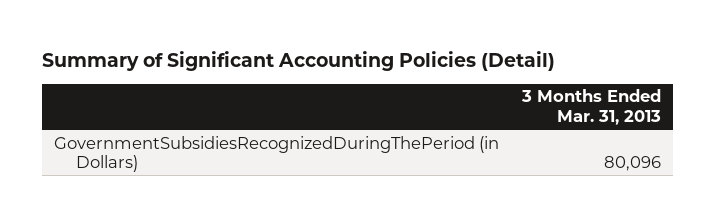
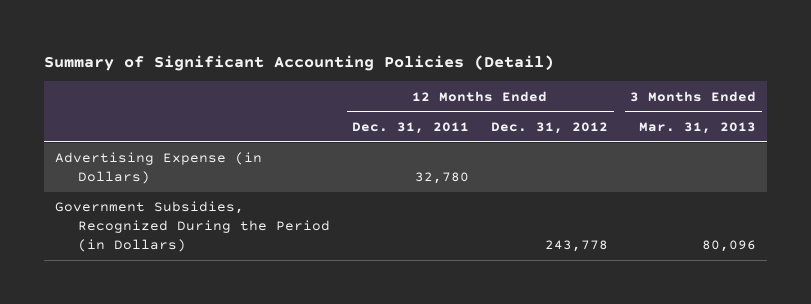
- | 3 Months Ended Mar. 31, 2013
+ | 12 Months Ended Dec. 31, 2011 | 12 Months Ended Dec. 31, 2012 | 3 Months Ended Mar. 31, 2013
- GovernmentSubsidiesRecognizedDuringThePeriod (in Dollars) | 80,096
+ Advertising Expense (in Dollars) | 32,780 | |
+ Government Subsidies, Recognized During the Period (in Dollars) | | 243,778 | 80,096

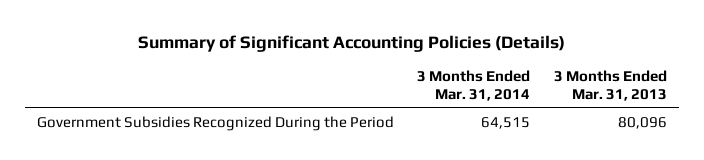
- Summary of Significant Accounting Policies (Detail)
+ Summary of Significant Accounting Policies (Details)
- | 12 Months Ended Dec. 31, 2011 | 12 Months Ended Dec. 31, 2012 | 3 Months Ended Mar. 31, 2013
+ | 3 Months Ended Mar. 31, 2014 | 3 Months Ended Mar. 31, 2013
- Advertising Expense (in Dollars) | 32,780 | |
- Government Subsidies, Recognized During the Period (in Dollars) | | 243,778 | 80,096
+ Government Subsidies Recognized During the Period | 64,515 | 80,096

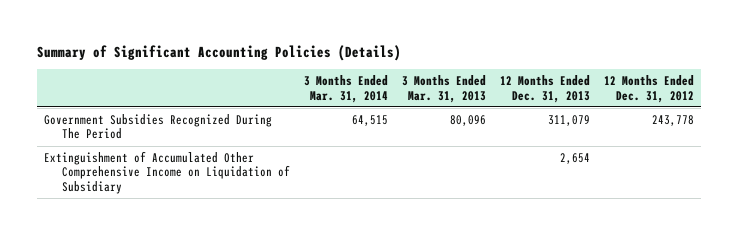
- | 3 Months Ended Mar. 31, 2014 | 3 Months Ended Mar. 31, 2013
+ | 3 Months Ended Mar. 31, 2014 | 3 Months Ended Mar. 31, 2013 | 12 Months Ended Dec. 31, 2013 | 12 Months Ended Dec. 31, 2012
- Government Subsidies Recognized During the Period | 64,515 | 80,096
+ Government Subsidies Recognized During The Period | 64,515 | 80,096 | 311,079 | 243,778
+ Extinguishment of Accumulated Other Comprehensive Income on Liquidation of Subsidiary | | | 2,654 |

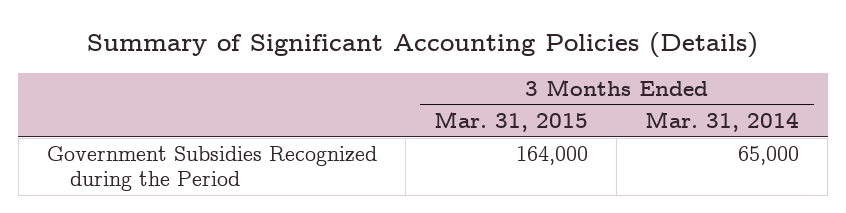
- | 3 Months Ended Mar. 31, 2014 | 3 Months Ended Mar. 31, 2013 | 12 Months Ended Dec. 31, 2013 | 12 Months Ended Dec. 31, 2012
+ | 3 Months Ended Mar. 31, 2015 | 3 Months Ended Mar. 31, 2014
- Government Subsidies Recognized During The Period | 64,515 | 80,096 | 311,079 | 243,778
- Extinguishment of Accumulated Other Comprehensive Income on Liquidation of Subsidiary | | | 2,654 |
+ Government Subsidies Recognized during the Period | 164,000 | 65,000

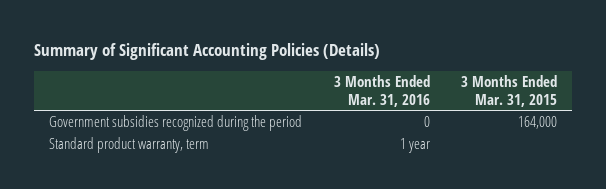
- | 3 Months Ended Mar. 31, 2015 | 3 Months Ended Mar. 31, 2014
+ | 3 Months Ended Mar. 31, 2016 | 3 Months Ended Mar. 31, 2015
- Government Subsidies Recognized during the Period | 164,000 | 65,000
+ Government subsidies recognized during the period | 0 | 164,000
+ Standard product warranty, term | 1 year |

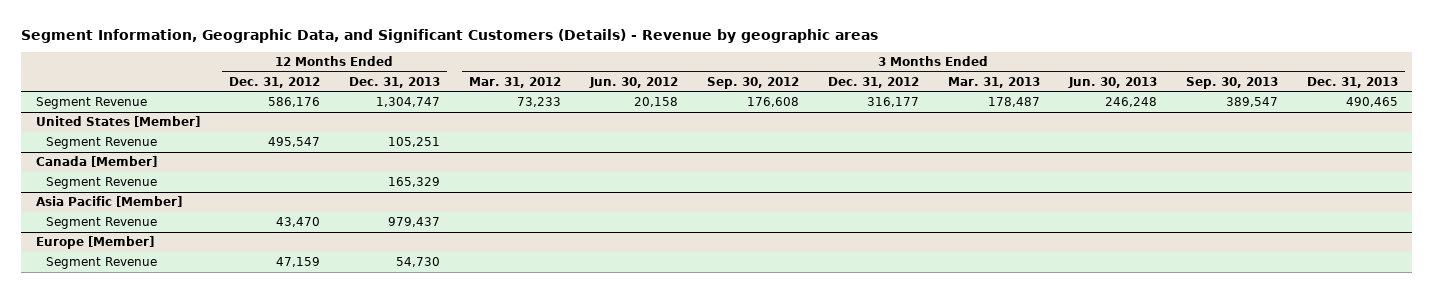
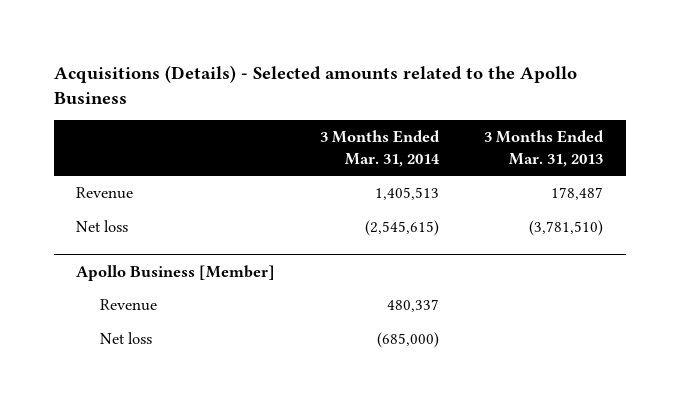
- Segment Information, Geographic Data, and Significant Customers (Details) - Revenue by geographic areas
+ Acquisitions (Details) - Selected amounts related to the Apollo Business
- | 12 Months Ended Dec. 31, 2012 | 12 Months Ended Dec. 31, 2013 | 3 Months Ended Mar. 31, 2012 | 3 Months Ended Jun. 30, 2012 | 3 Months Ended Sep. 30, 2012 | 3 Months Ended Dec. 31, 2012 | 3 Months Ended Mar. 31, 2013 | 3 Months Ended Jun. 30, 2013 | 3 Months Ended Sep. 30, 2013 | 3 Months Ended Dec. 31, 2013
+ | 3 Months Ended Mar. 31, 2014 | 3 Months Ended Mar. 31, 2013
- Segment Revenue | 586,176 | 1,304,747 | 73,233 | 20,158 | 176,608 | 316,177 | 178,487 | 246,248 | 389,547 | 490,465
- United States [Member]
- Segment Revenue | 495,547 | 105,251 | | | | | | | |
- Canada [Member]
- Segment Revenue | | 165,329 | | | | | | | |
- Asia Pacific [Member]
- Segment Revenue | 43,470 | 979,437 | | | | | | | |
- Europe [Member]
- Segment Revenue | 47,159 | 54,730 | | | | | | | |
+ Revenue | 1,405,513 | 178,487
+ Net loss | (2,545,615) | (3,781,510)
+ Apollo Business [Member]
+ Revenue | 480,337 |
+ Net loss | (685,000) |

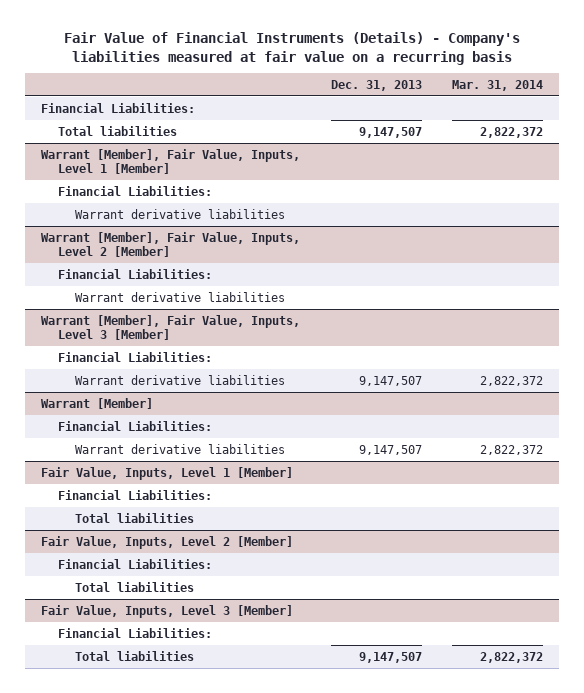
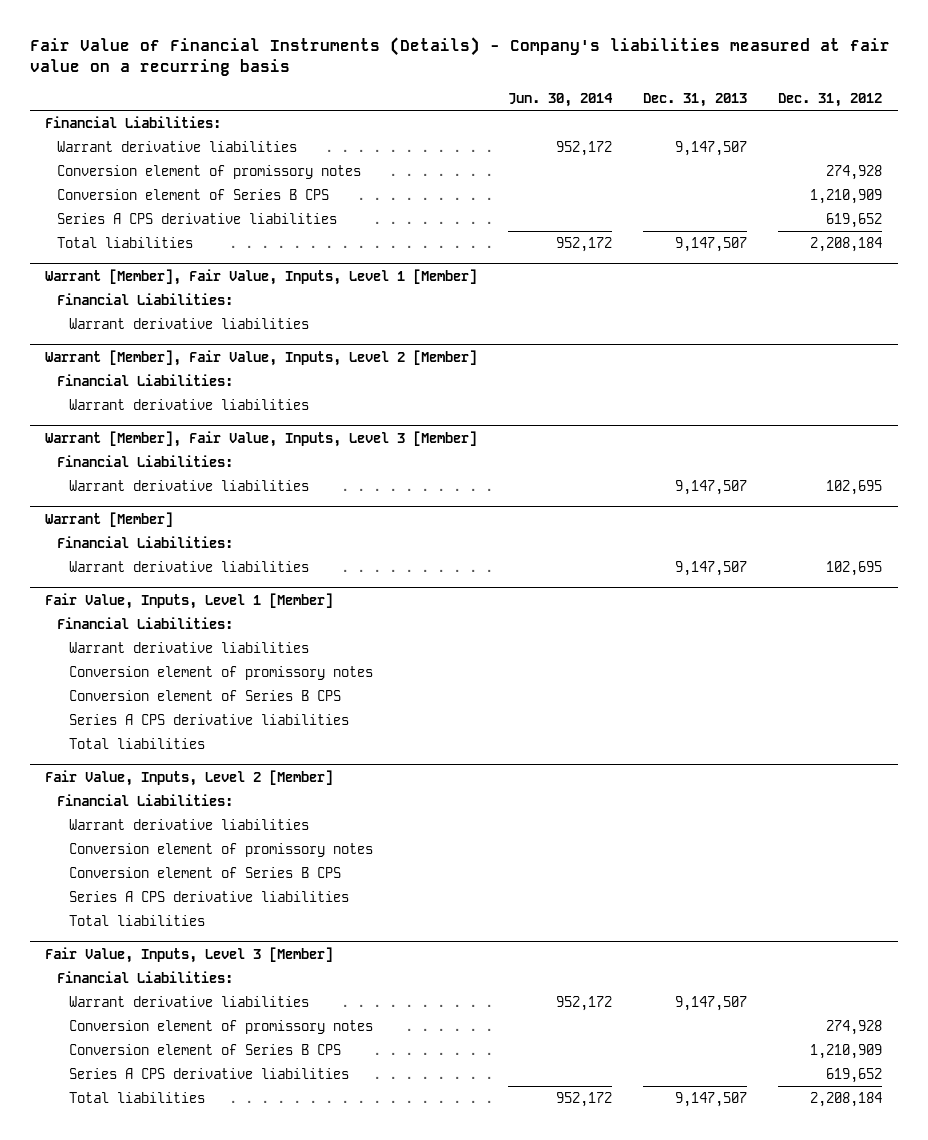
- | Dec. 31, 2013 | Mar. 31, 2014
+ | Jun. 30, 2014 | Dec. 31, 2013 | Dec. 31, 2012
+ Warrant derivative liabilities | 952,172 | 9,147,507 |
+ Conversion element of promissory notes | | | 274,928
+ Conversion element of Series B CPS | | | 1,210,909
+ Series A CPS derivative liabilities | | | 619,652
@ Fair Value, Inputs, Level 1 [Member]
+ Warrant derivative liabilities
+ Conversion element of promissory notes
+ Conversion element of Series B CPS
+ Series A CPS derivative liabilities
@ Fair Value, Inputs, Level 2 [Member]
+ Warrant derivative liabilities
+ Conversion element of promissory notes
+ Conversion element of Series B CPS
+ Series A CPS derivative liabilities
@ Fair Value, Inputs, Level 3 [Member]
+ Warrant derivative liabilities | 952,172 | 9,147,507 |
+ Conversion element of promissory notes | | | 274,928
+ Conversion element of Series B CPS | | | 1,210,909
+ Series A CPS derivative liabilities | | | 619,652

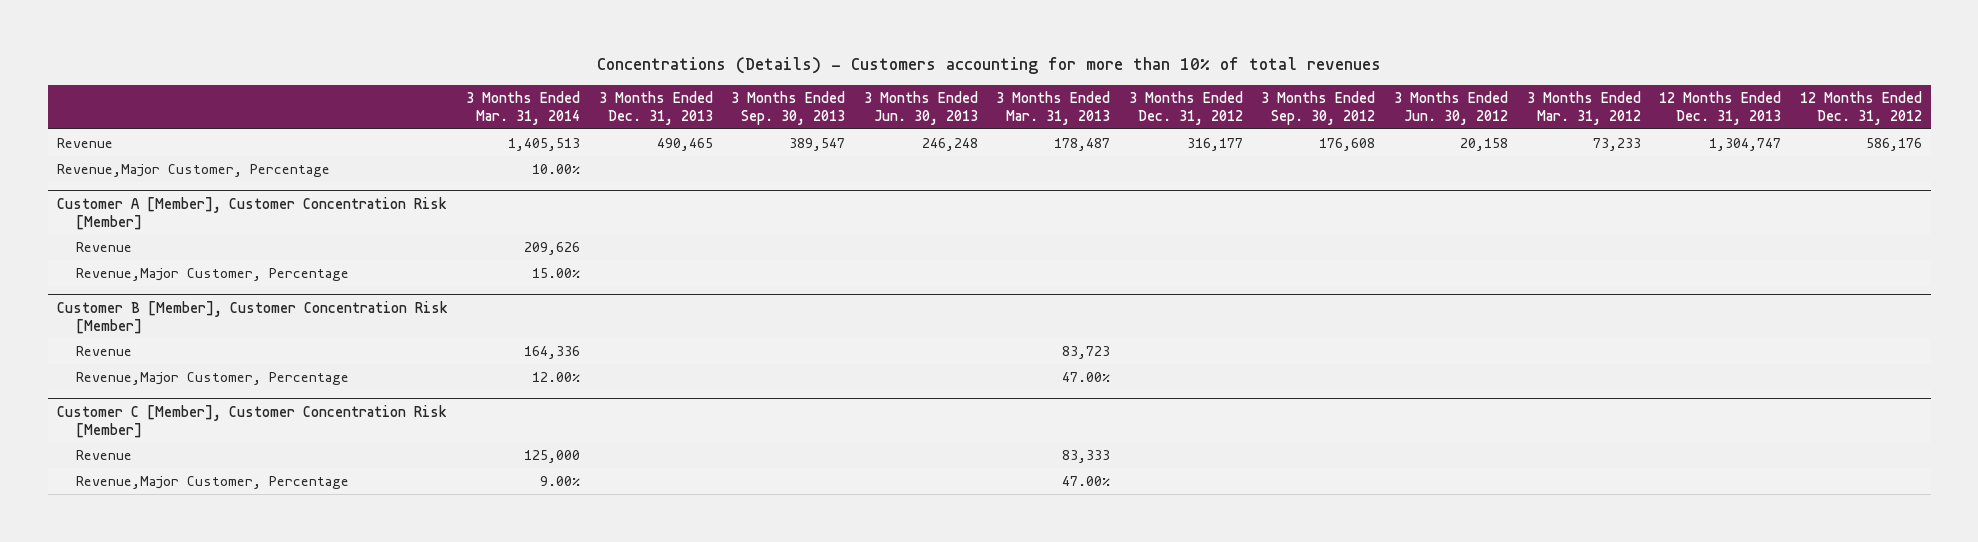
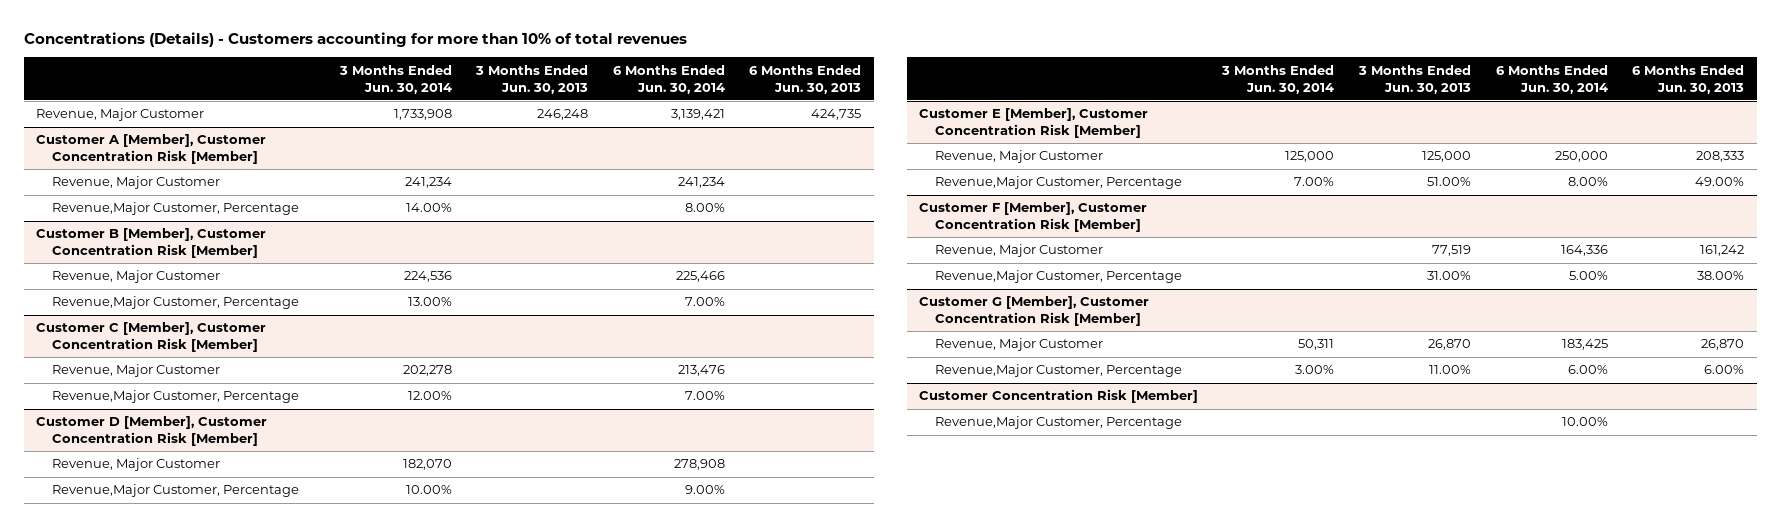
- | 3 Months Ended Mar. 31, 2014 | 3 Months Ended Dec. 31, 2013 | 3 Months Ended Sep. 30, 2013 | 3 Months Ended Jun. 30, 2013 | 3 Months Ended Mar. 31, 2013 | 3 Months Ended Dec. 31, 2012 | 3 Months Ended Sep. 30, 2012 | 3 Months Ended Jun. 30, 2012 | 3 Months Ended Mar. 31, 2012 | 12 Months Ended Dec. 31, 2013 | 12 Months Ended Dec. 31, 2012
+ | 3 Months Ended Jun. 30, 2014 | 3 Months Ended Jun. 30, 2013 | 6 Months Ended Jun. 30, 2014 | 6 Months Ended Jun. 30, 2013
- Revenue | 1,405,513 | 490,465 | 389,547 | 246,248 | 178,487 | 316,177 | 176,608 | 20,158 | 73,233 | 1,304,747 | 586,176
- Revenue,Major Customer, Percentage | 10.00% | | | | | | | | | |
+ Revenue, Major Customer | 1,733,908 | 246,248 | 3,139,421 | 424,735
@ Customer A [Member], Customer Concentration Risk [Member]
- Revenue | 209,626 | | | | | | | | | |
+ Revenue, Major Customer | 241,234 | | 241,234 |
@ Customer B [Member], Customer Concentration Risk [Member]
- Revenue | 164,336 | | | | 83,723 | | | | | |
+ Revenue, Major Customer | 224,536 | | 225,466 |
@ Customer C [Member], Customer Concentration Risk [Member]
- Revenue | 125,000 | | | | 83,333 | | | | | |
+ Revenue, Major Customer | 202,278 | | 213,476 |
+ Customer D [Member], Customer Concentration Risk [Member]
+ Revenue, Major Customer | 182,070 | | 278,908 |
+ Revenue,Major Customer, Percentage | 10.00% | | 9.00% |
+ Customer E [Member], Customer Concentration Risk [Member]
+ Revenue, Major Customer | 125,000 | 125,000 | 250,000 | 208,333
+ Revenue,Major Customer, Percentage | 7.00% | 51.00% | 8.00% | 49.00%
+ Customer F [Member], Customer Concentration Risk [Member]
+ Revenue, Major Customer | | 77,519 | 164,336 | 161,242
+ Revenue,Major Customer, Percentage | | 31.00% | 5.00% | 38.00%
+ Customer G [Member], Customer Concentration Risk [Member]
+ Revenue, Major Customer | 50,311 | 26,870 | 183,425 | 26,870
+ Revenue,Major Customer, Percentage | 3.00% | 11.00% | 6.00% | 6.00%
+ Customer Concentration Risk [Member]
+ Revenue,Major Customer, Percentage | | | 10.00% |

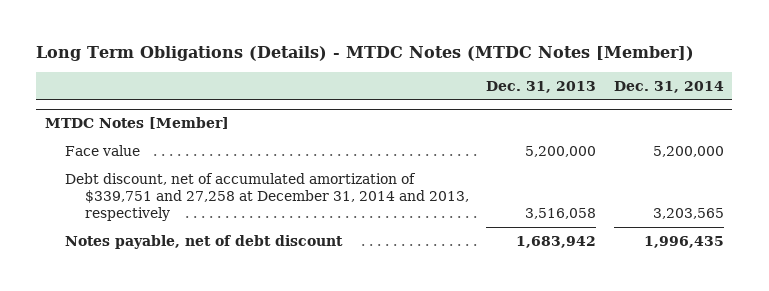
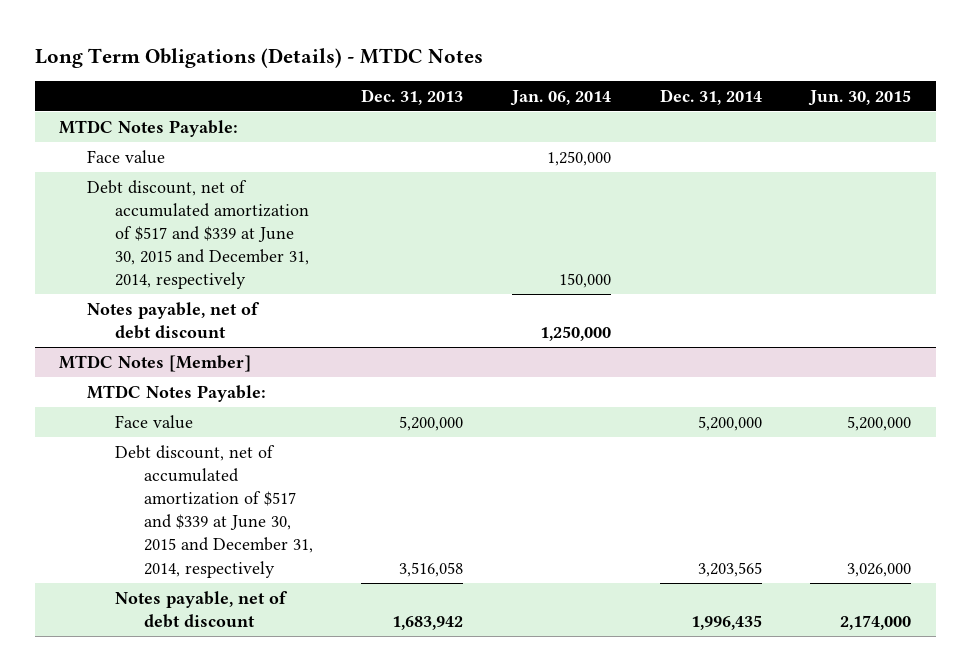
- Long Term Obligations (Details) - MTDC Notes (MTDC Notes [Member])
+ Long Term Obligations (Details) - MTDC Notes
- | Dec. 31, 2013 | Dec. 31, 2014
+ | Dec. 31, 2013 | Jan. 06, 2014 | Dec. 31, 2014 | Jun. 30, 2015
+ MTDC Notes Payable:
+ Face value | | 1,250,000 | |
+ Debt discount, net of accumulated amortization of $517 and $339 at June 30, 2015 and December 31, 2014, respectively | | 150,000 | |
+ Notes payable, net of debt discount | | 1,250,000 | |
@ MTDC Notes [Member]
+ MTDC Notes Payable:
- Debt discount, net of accumulated amortization of $339,751 and 27,258 at December 31, 2014 and 2013, respectively | 3,516,058 | 3,203,565
+ Debt discount, net of accumulated amortization of $517 and $339 at June 30, 2015 and December 31, 2014, respectively | 3,516,058 | | 3,203,565 | 3,026,000

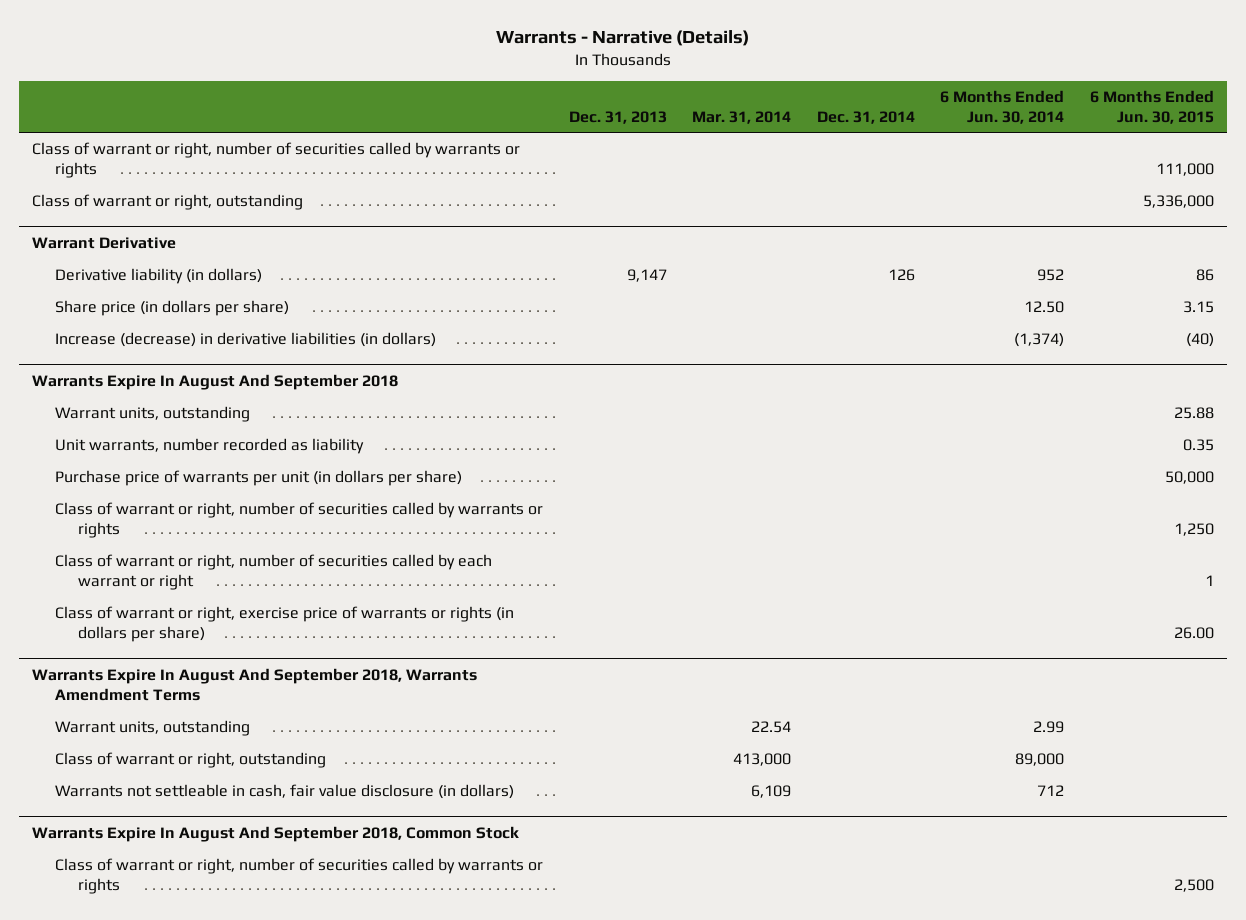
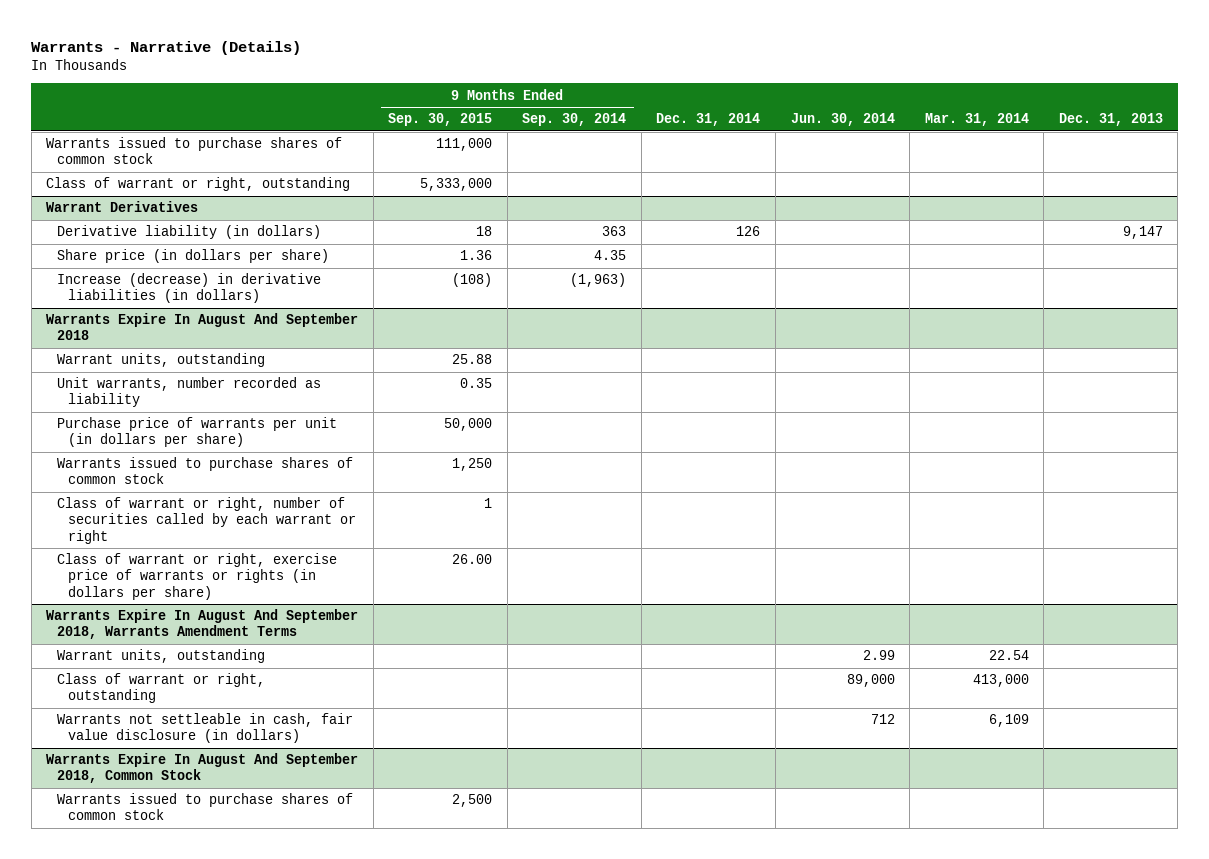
- | Dec. 31, 2013 | Mar. 31, 2014 | Dec. 31, 2014 | 6 Months Ended Jun. 30, 2014 | 6 Months Ended Jun. 30, 2015
+ | 9 Months Ended Sep. 30, 2015 | 9 Months Ended Sep. 30, 2014 | Dec. 31, 2014 | Jun. 30, 2014 | Mar. 31, 2014 | Dec. 31, 2013
- Class of warrant or right, number of securities called by warrants or rights | | | | | 111,000
+ Warrants issued to purchase shares of common stock | 111,000 | | | | |
- Warrant Derivative
+ Warrant Derivatives
@ Warrants Expire In August And September 2018
- Class of warrant or right, number of securities called by warrants or rights | | | | | 1,250
+ Warrants issued to purchase shares of common stock | 1,250 | | | | |
@ Warrants Expire In August And September 2018, Common Stock
- Class of warrant or right, number of securities called by warrants or rights | | | | | 2,500
+ Warrants issued to purchase shares of common stock | 2,500 | | | | |

